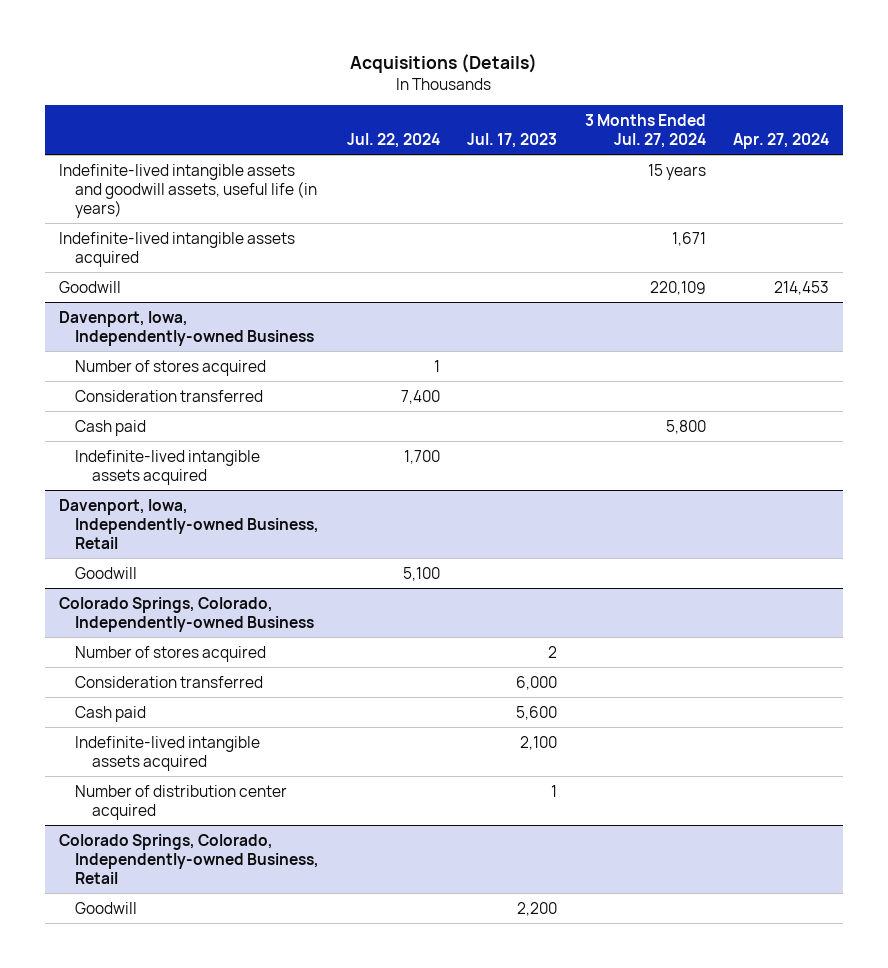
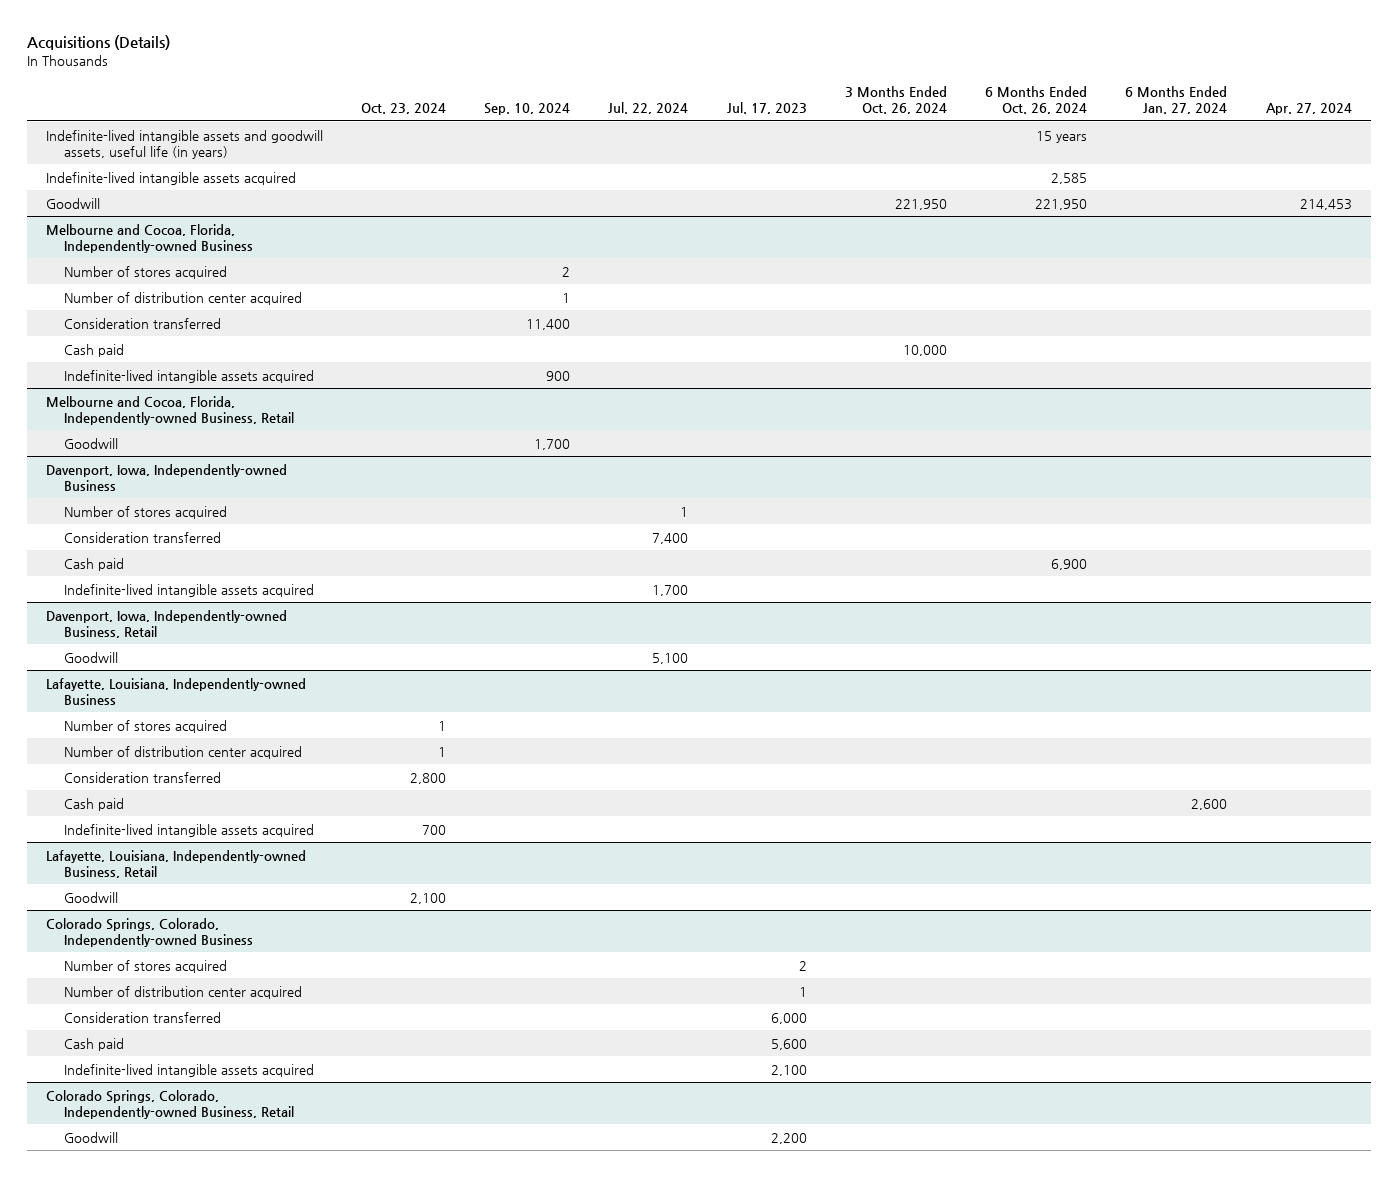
- | Jul. 22, 2024 | Jul. 17, 2023 | 3 Months Ended Jul. 27, 2024 | Apr. 27, 2024
+ | Oct. 23, 2024 | Sep. 10, 2024 | Jul. 22, 2024 | Jul. 17, 2023 | 3 Months Ended Oct. 26, 2024 | 6 Months Ended Oct. 26, 2024 | 6 Months Ended Jan. 27, 2024 | Apr. 27, 2024
+ Melbourne and Cocoa, Florida, Independently-owned Business
+ Number of stores acquired | | 2 | | | | | |
+ Number of distribution center acquired | | 1 | | | | | |
+ Consideration transferred | | 11,400 | | | | | |
+ Cash paid | | | | | 10,000 | | |
+ Indefinite-lived intangible assets acquired | | 900 | | | | | |
+ Melbourne and Cocoa, Florida, Independently-owned Business, Retail
+ Goodwill | | 1,700 | | | | | |
+ Lafayette, Louisiana, Independently-owned Business
+ Number of stores acquired | 1 | | | | | | |
+ Number of distribution center acquired | 1 | | | | | | |
+ Consideration transferred | 2,800 | | | | | | |
+ Cash paid | | | | | | | 2,600 |
+ Indefinite-lived intangible assets acquired | 700 | | | | | | |
+ Lafayette, Louisiana, Independently-owned Business, Retail
+ Goodwill | 2,100 | | | | | | |
@ Colorado Springs, Colorado, Independently-owned Business
moved up: Number of distribution center acquired | | | | 1 | | | |

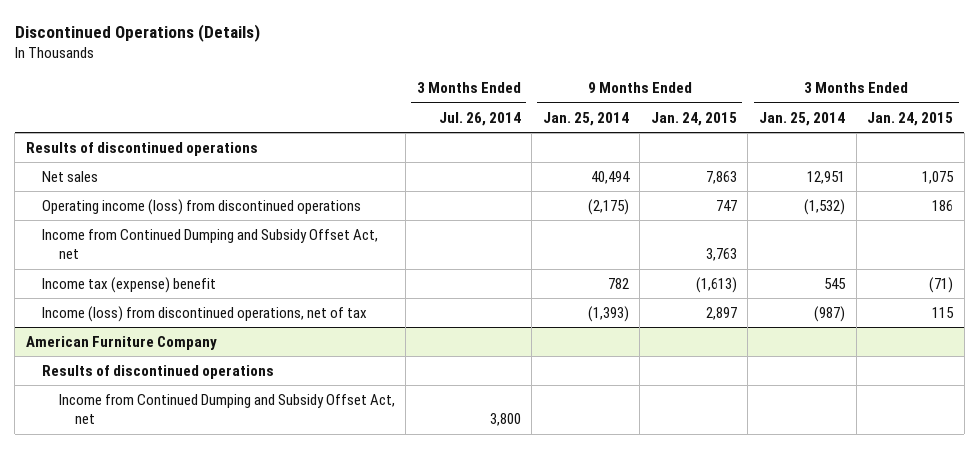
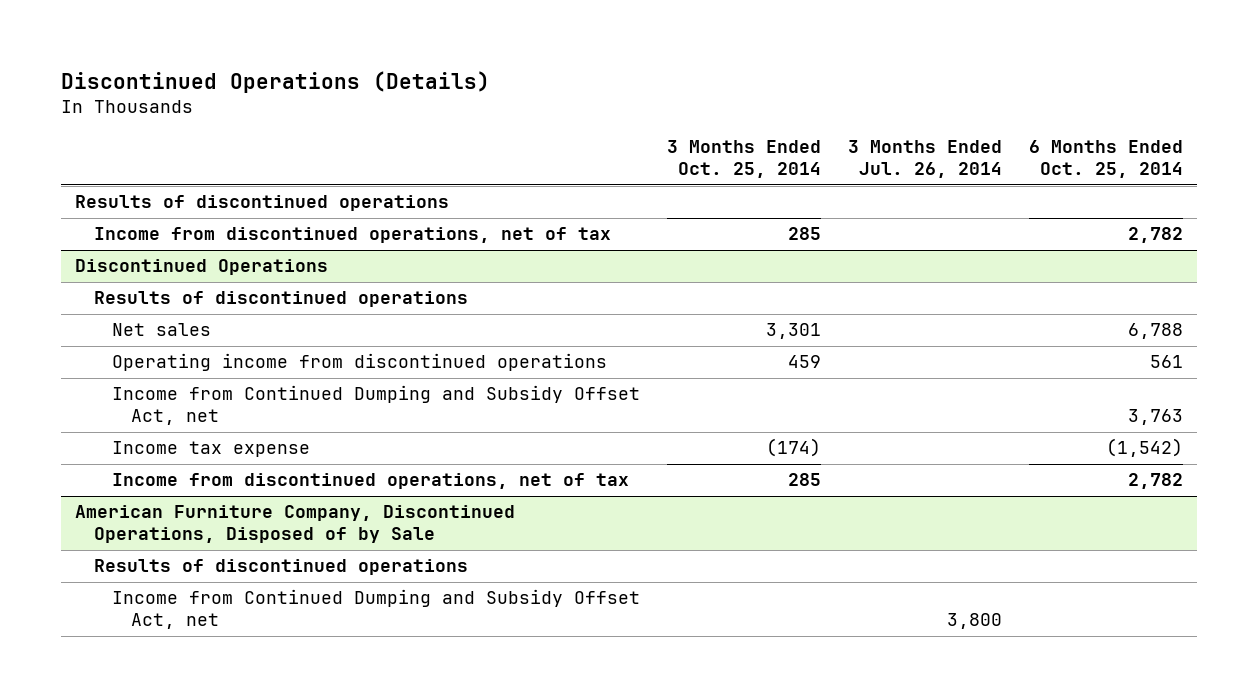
- | 3 Months Ended Jul. 26, 2014 | 9 Months Ended Jan. 25, 2014 | 9 Months Ended Jan. 24, 2015 | 3 Months Ended Jan. 25, 2014 | 3 Months Ended Jan. 24, 2015
+ | 3 Months Ended Oct. 25, 2014 | 3 Months Ended Jul. 26, 2014 | 6 Months Ended Oct. 25, 2014
- Net sales | | 40,494 | 7,863 | 12,951 | 1,075
- Operating income (loss) from discontinued operations | | (2,175) | 747 | (1,532) | 186
- Income from Continued Dumping and Subsidy Offset Act, net | | | 3,763 | |
- Income tax (expense) benefit | | 782 | (1,613) | 545 | (71)
- Income (loss) from discontinued operations, net of tax | | (1,393) | 2,897 | (987) | 115
- American Furniture Company
+ Income from discontinued operations, net of tax | 285 | | 2,782
+ Discontinued Operations
+ Results of discontinued operations
+ Net sales | 3,301 | | 6,788
+ Operating income from discontinued operations | 459 | | 561
+ Income from Continued Dumping and Subsidy Offset Act, net | | | 3,763
+ Income tax expense | (174) | | (1,542)
+ Income from discontinued operations, net of tax | 285 | | 2,782
+ American Furniture Company, Discontinued Operations, Disposed of by Sale

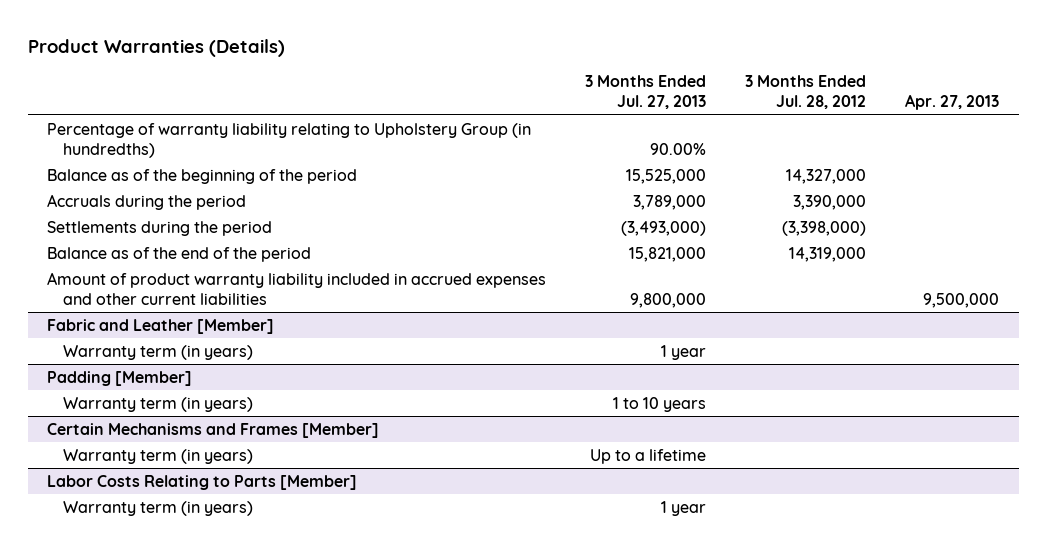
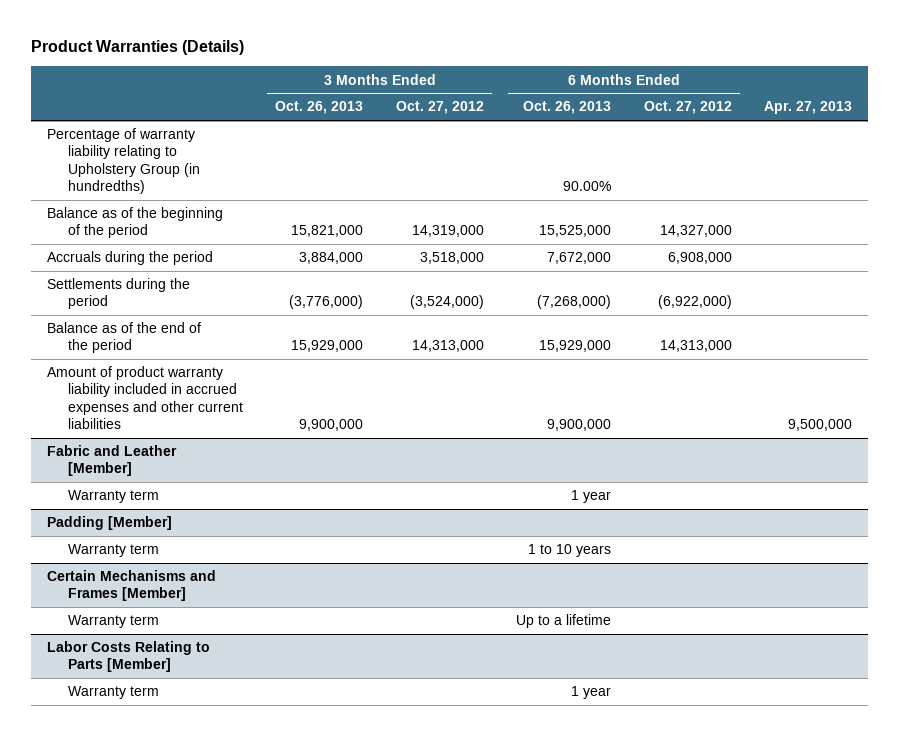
- | 3 Months Ended Jul. 27, 2013 | 3 Months Ended Jul. 28, 2012 | Apr. 27, 2013
+ | 3 Months Ended Oct. 26, 2013 | 3 Months Ended Oct. 27, 2012 | 6 Months Ended Oct. 26, 2013 | 6 Months Ended Oct. 27, 2012 | Apr. 27, 2013
@ Fabric and Leather [Member]
- Warranty term (in years) | 1 year | |
+ Warranty term | | | 1 year | |
@ Padding [Member]
- Warranty term (in years) | 1 to 10 years | |
+ Warranty term | | | 1 to 10 years | |
@ Certain Mechanisms and Frames [Member]
- Warranty term (in years) | Up to a lifetime | |
+ Warranty term | | | Up to a lifetime | |
@ Labor Costs Relating to Parts [Member]
- Warranty term (in years) | 1 year | |
+ Warranty term | | | 1 year | |

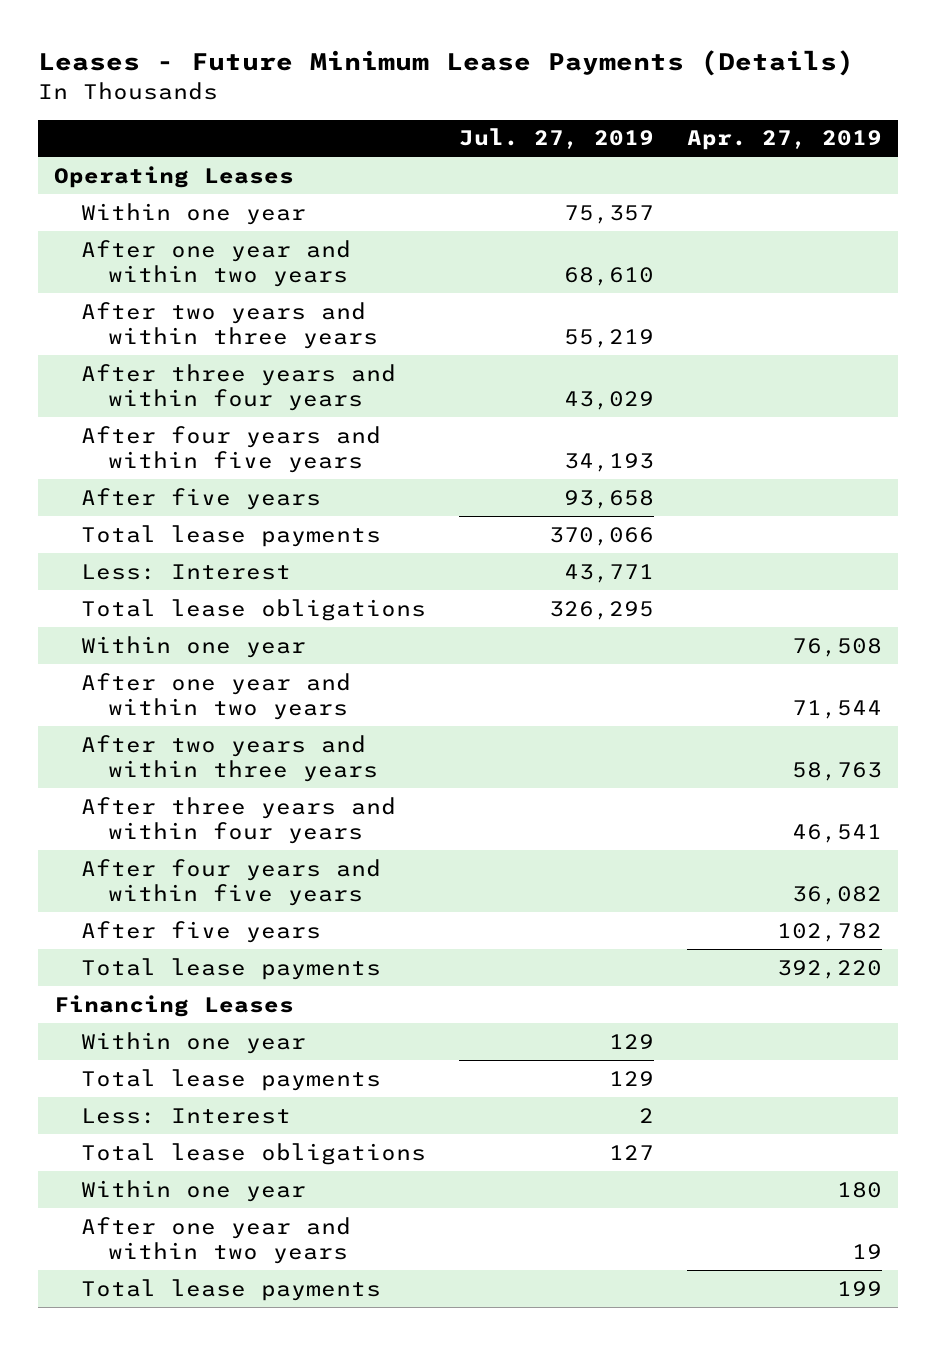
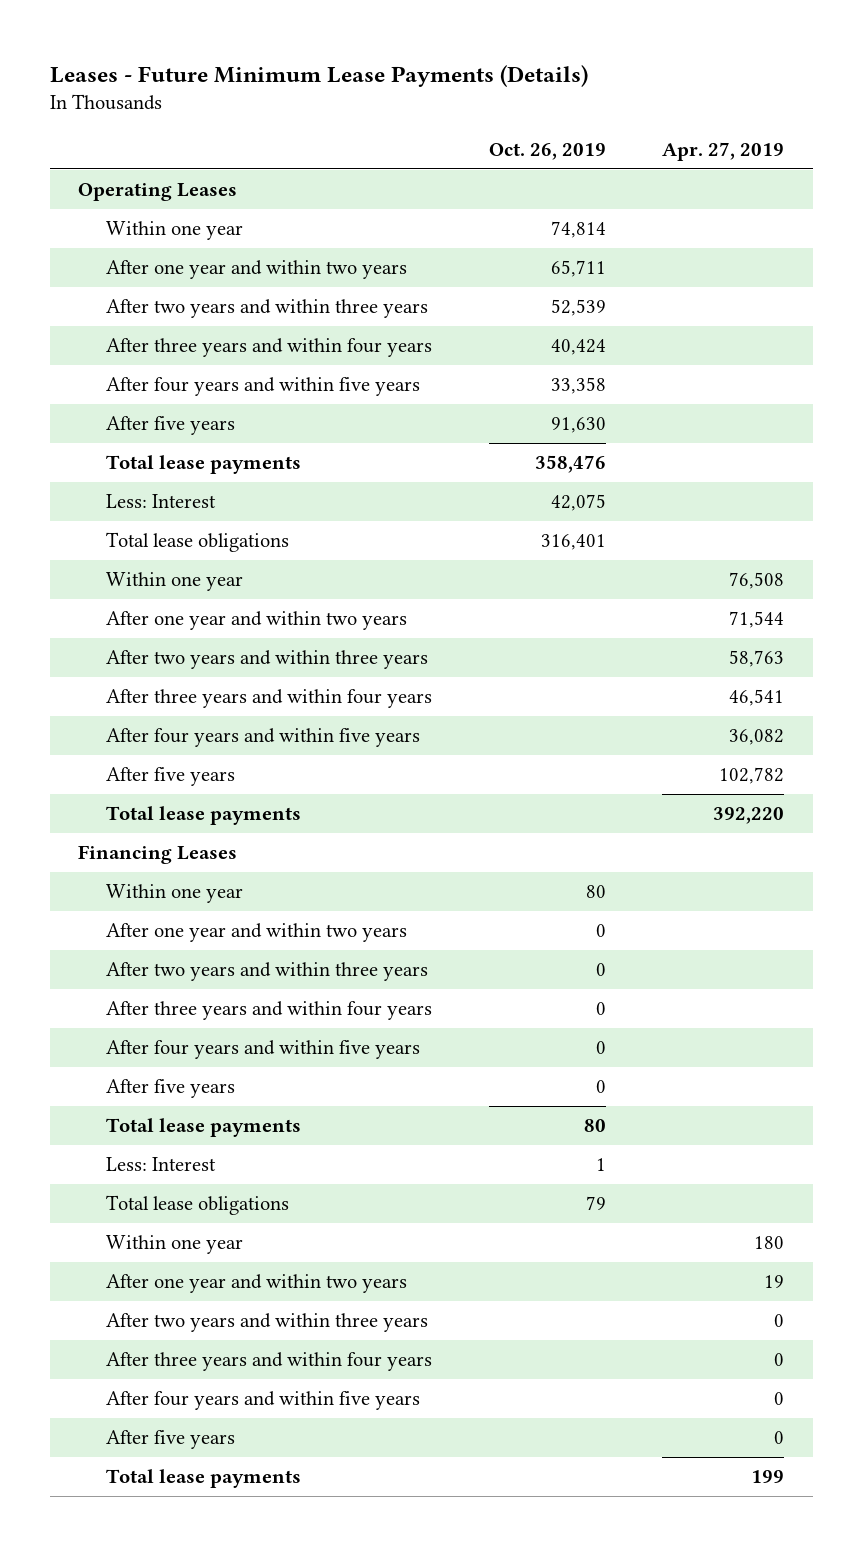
- | Jul. 27, 2019 | Apr. 27, 2019
+ | Oct. 26, 2019 | Apr. 27, 2019
+ After one year and within two years | 0 |
+ After two years and within three years | 0 |
+ After three years and within four years | 0 |
+ After four years and within five years | 0 |
+ After five years | 0 |
+ After two years and within three years | | 0
+ After three years and within four years | | 0
+ After four years and within five years | | 0
+ After five years | | 0

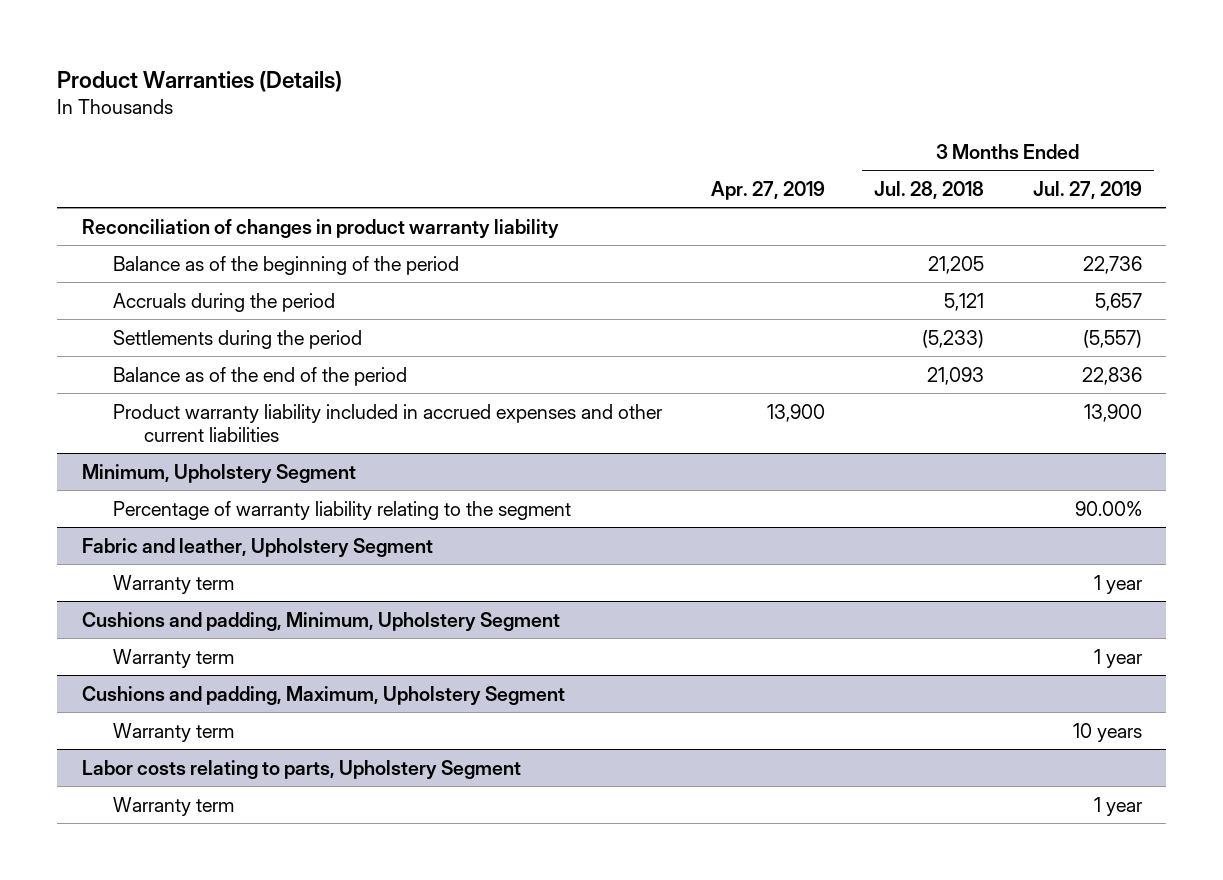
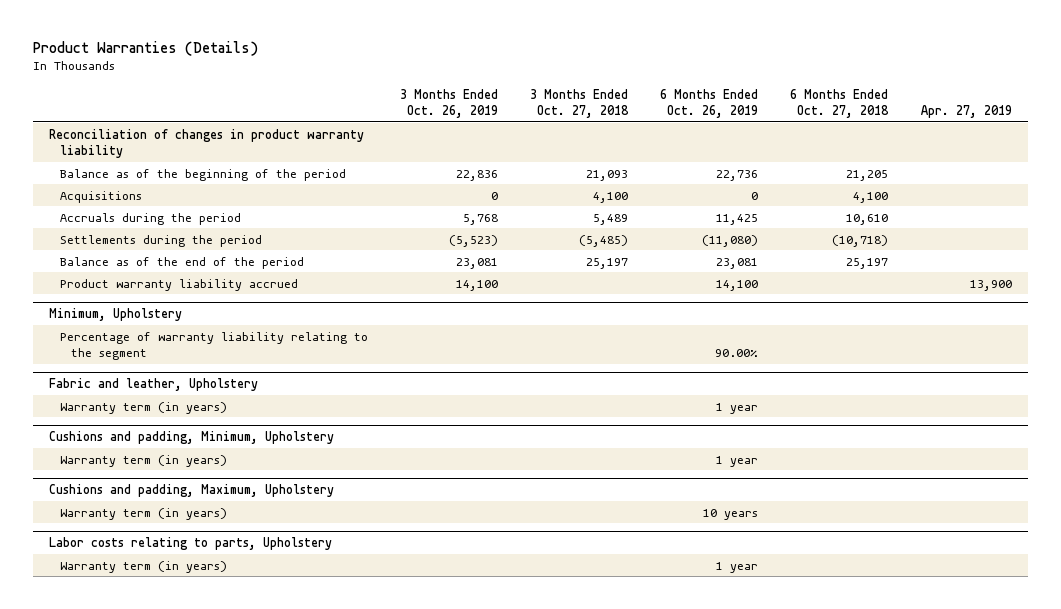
- | Apr. 27, 2019 | 3 Months Ended Jul. 28, 2018 | 3 Months Ended Jul. 27, 2019
+ | 3 Months Ended Oct. 26, 2019 | 3 Months Ended Oct. 27, 2018 | 6 Months Ended Oct. 26, 2019 | 6 Months Ended Oct. 27, 2018 | Apr. 27, 2019
+ Acquisitions | 0 | 4,100 | 0 | 4,100 |
- Product warranty liability included in accrued expenses and other current liabilities | 13,900 | | 13,900
- Minimum, Upholstery Segment
+ Product warranty liability accrued | 14,100 | | 14,100 | | 13,900
+ Minimum, Upholstery
- Fabric and leather, Upholstery Segment
- Warranty term | | | 1 year
- Cushions and padding, Minimum, Upholstery Segment
- Warranty term | | | 1 year
- Cushions and padding, Maximum, Upholstery Segment
- Warranty term | | | 10 years
- Labor costs relating to parts, Upholstery Segment
- Warranty term | | | 1 year
+ Fabric and leather, Upholstery
+ Warranty term (in years) | | | 1 year | |
+ Cushions and padding, Minimum, Upholstery
+ Warranty term (in years) | | | 1 year | |
+ Cushions and padding, Maximum, Upholstery
+ Warranty term (in years) | | | 10 years | |
+ Labor costs relating to parts, Upholstery
+ Warranty term (in years) | | | 1 year | |

